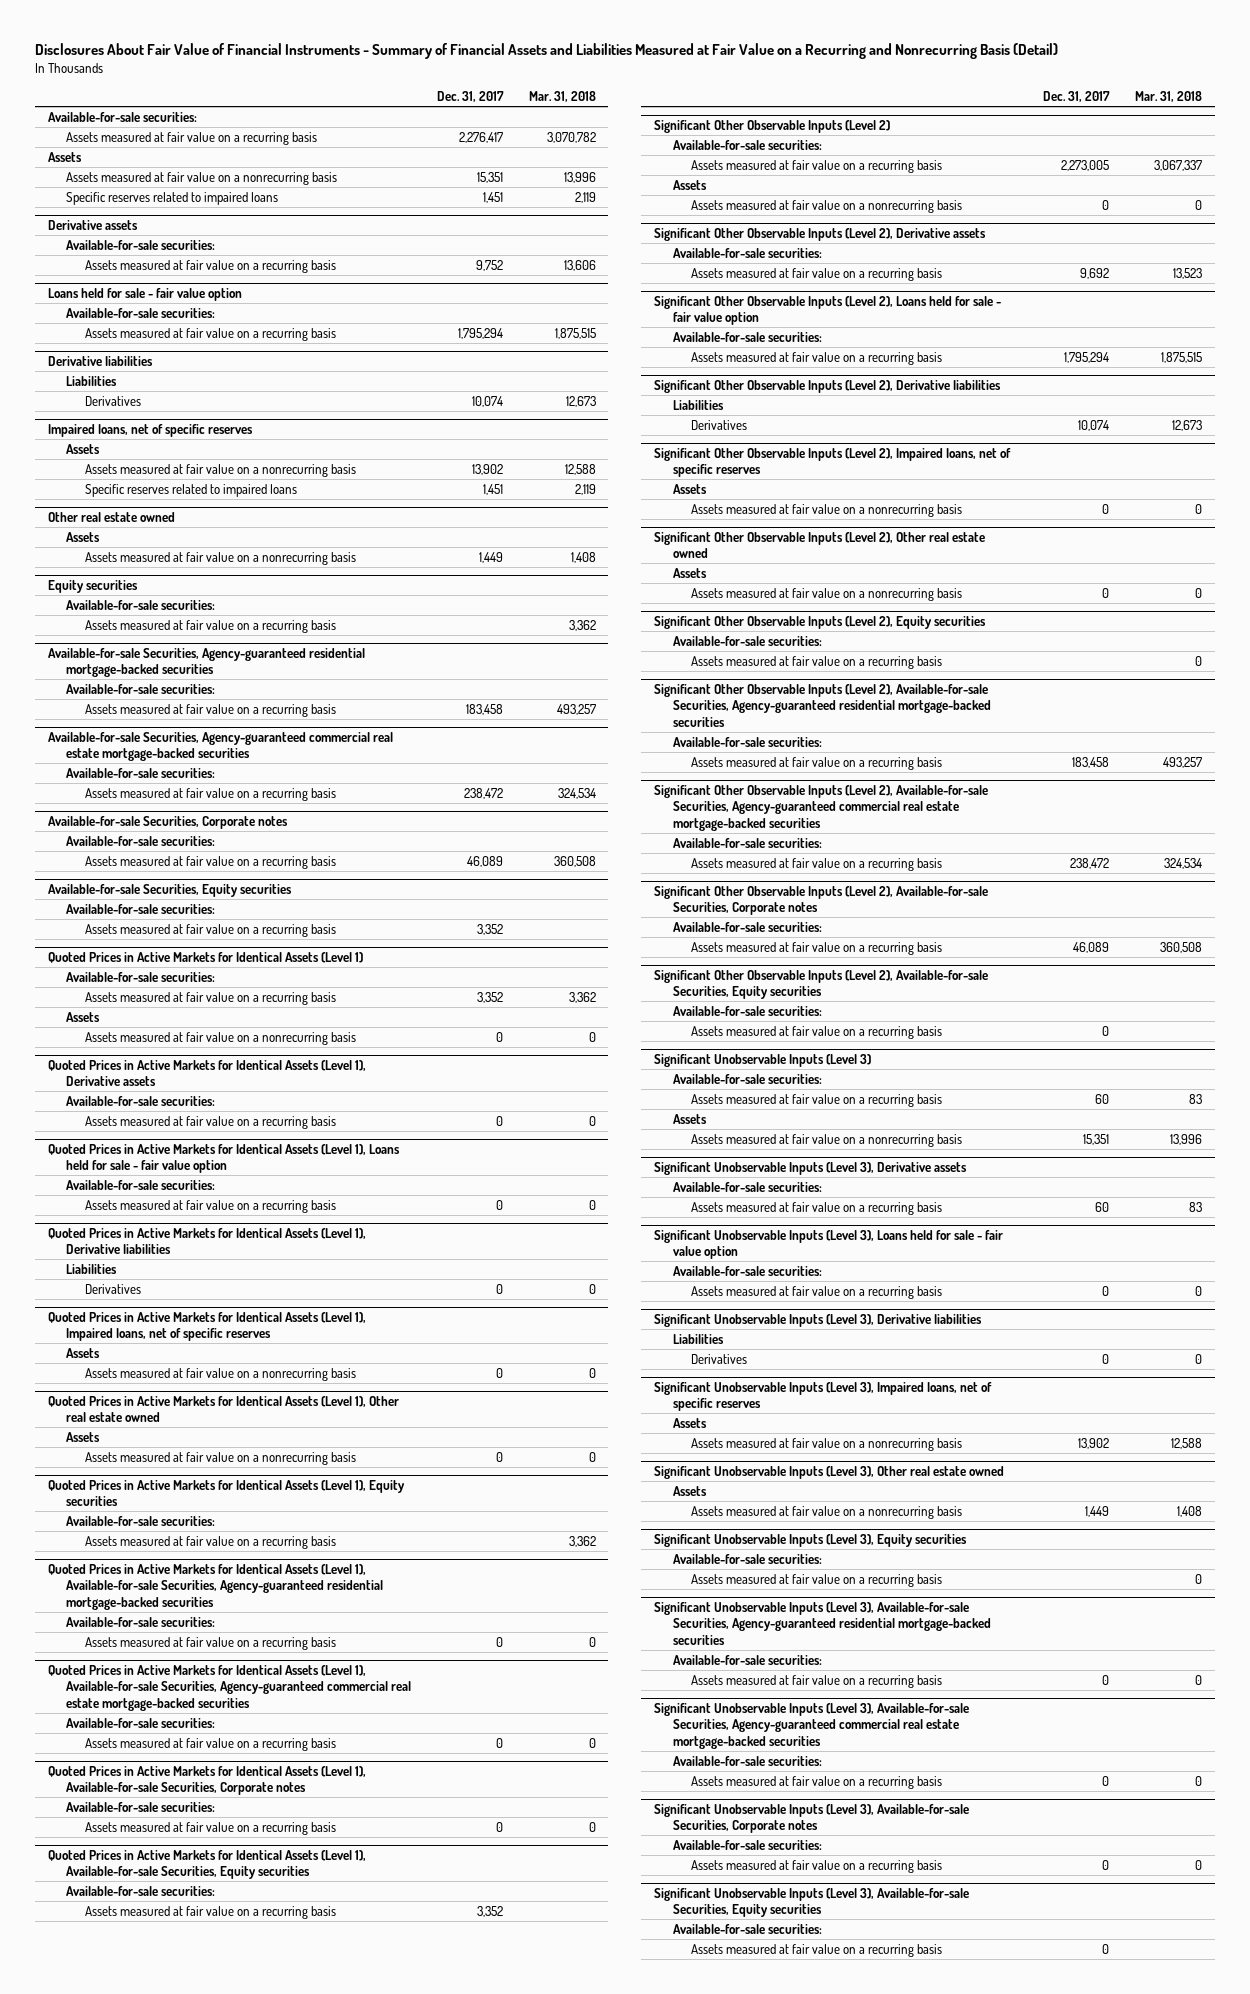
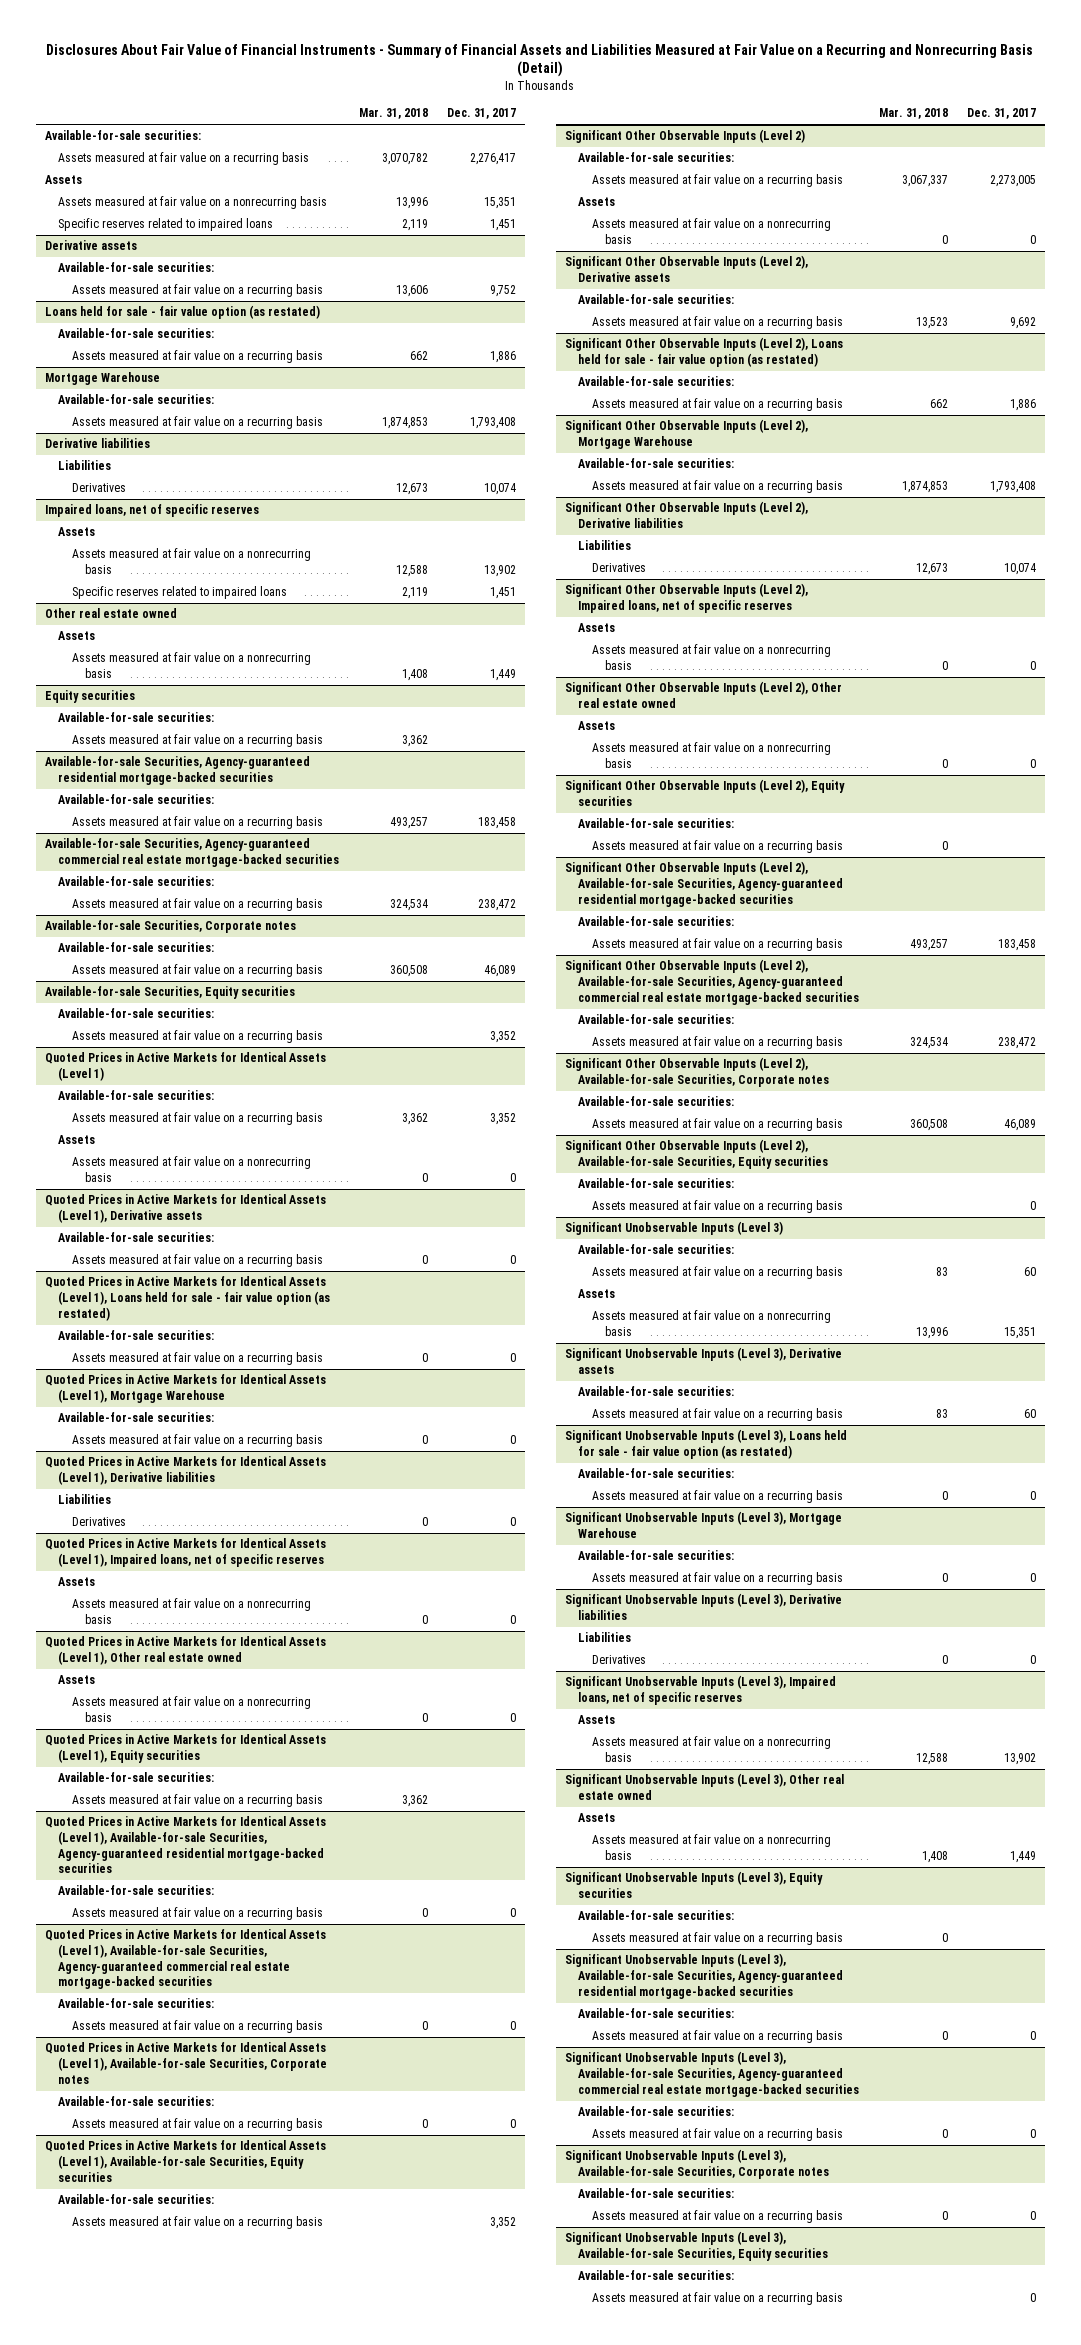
- | Dec. 31, 2017 | Mar. 31, 2018
+ | Mar. 31, 2018 | Dec. 31, 2017
- Loans held for sale - fair value option
+ Loans held for sale - fair value option (as restated)
- Assets measured at fair value on a recurring basis | 1,795,294 | 1,875,515
+ Assets measured at fair value on a recurring basis | 662 | 1,886
+ Mortgage Warehouse
+ Available-for-sale securities:
+ Assets measured at fair value on a recurring basis | 1,874,853 | 1,793,408
- Quoted Prices in Active Markets for Identical Assets (Level 1), Loans held for sale - fair value option
+ Quoted Prices in Active Markets for Identical Assets (Level 1), Loans held for sale - fair value option (as restated)
+ Quoted Prices in Active Markets for Identical Assets (Level 1), Mortgage Warehouse
+ Available-for-sale securities:
+ Assets measured at fair value on a recurring basis | 0 | 0
- Significant Other Observable Inputs (Level 2), Loans held for sale - fair value option
+ Significant Other Observable Inputs (Level 2), Loans held for sale - fair value option (as restated)
- Assets measured at fair value on a recurring basis | 1,795,294 | 1,875,515
+ Assets measured at fair value on a recurring basis | 662 | 1,886
+ Significant Other Observable Inputs (Level 2), Mortgage Warehouse
+ Available-for-sale securities:
+ Assets measured at fair value on a recurring basis | 1,874,853 | 1,793,408
- Significant Unobservable Inputs (Level 3), Loans held for sale - fair value option
+ Significant Unobservable Inputs (Level 3), Loans held for sale - fair value option (as restated)
+ Significant Unobservable Inputs (Level 3), Mortgage Warehouse
+ Available-for-sale securities:
+ Assets measured at fair value on a recurring basis | 0 | 0

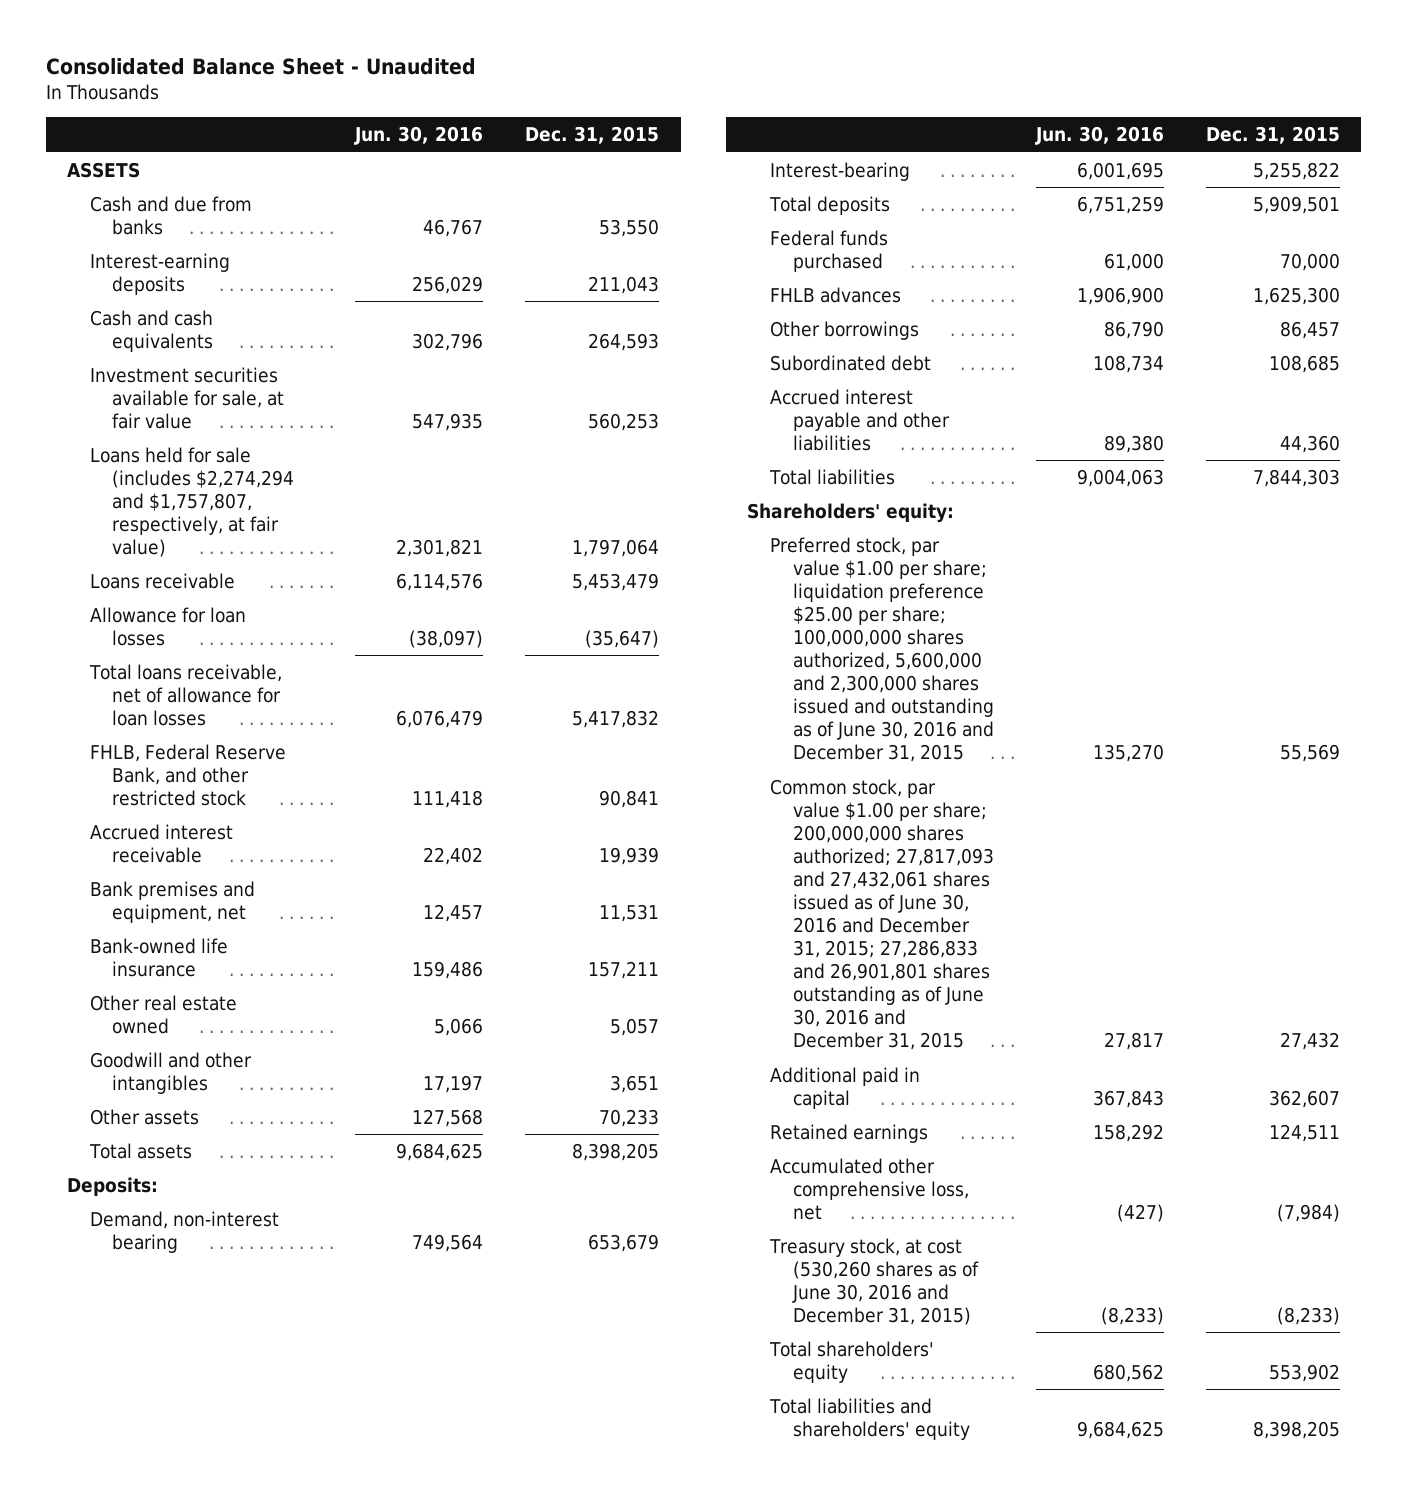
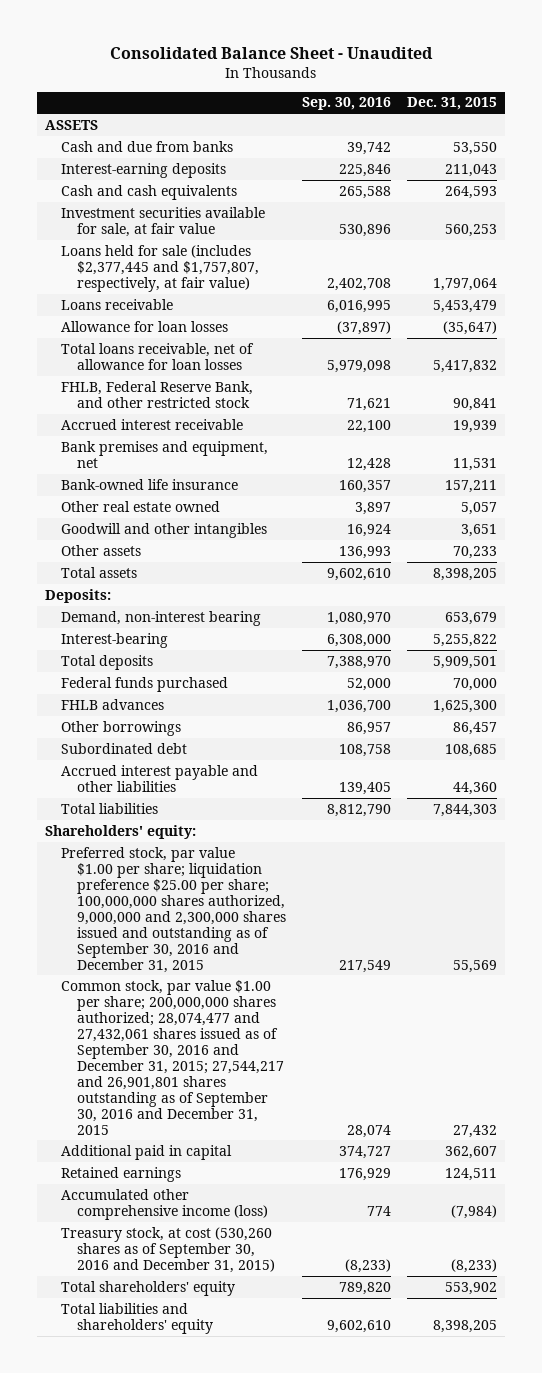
- | Jun. 30, 2016 | Dec. 31, 2015
+ | Sep. 30, 2016 | Dec. 31, 2015
- Loans held for sale (includes $2,274,294 and $1,757,807, respectively, at fair value) | 2,301,821 | 1,797,064
+ Loans held for sale (includes $2,377,445 and $1,757,807, respectively, at fair value) | 2,402,708 | 1,797,064
- Preferred stock, par value $1.00 per share; liquidation preference $25.00 per share; 100,000,000 shares authorized, 5,600,000 and 2,300,000 shares issued and outstanding as of June 30, 2016 and December 31, 2015 | 135,270 | 55,569
- Common stock, par value $1.00 per share; 200,000,000 shares authorized; 27,817,093 and 27,432,061 shares issued as of June 30, 2016 and December 31, 2015; 27,286,833 and 26,901,801 shares outstanding as of June 30, 2016 and December 31, 2015 | 27,817 | 27,432
+ Preferred stock, par value $1.00 per share; liquidation preference $25.00 per share; 100,000,000 shares authorized, 9,000,000 and 2,300,000 shares issued and outstanding as of September 30, 2016 and December 31, 2015 | 217,549 | 55,569
+ Common stock, par value $1.00 per share; 200,000,000 shares authorized; 28,074,477 and 27,432,061 shares issued as of September 30, 2016 and December 31, 2015; 27,544,217 and 26,901,801 shares outstanding as of September 30, 2016 and December 31, 2015 | 28,074 | 27,432
- Accumulated other comprehensive loss, net | (427) | (7,984)
- Treasury stock, at cost (530,260 shares as of June 30, 2016 and December 31, 2015) | (8,233) | (8,233)
+ Accumulated other comprehensive income (loss) | 774 | (7,984)
+ Treasury stock, at cost (530,260 shares as of September 30, 2016 and December 31, 2015) | (8,233) | (8,233)

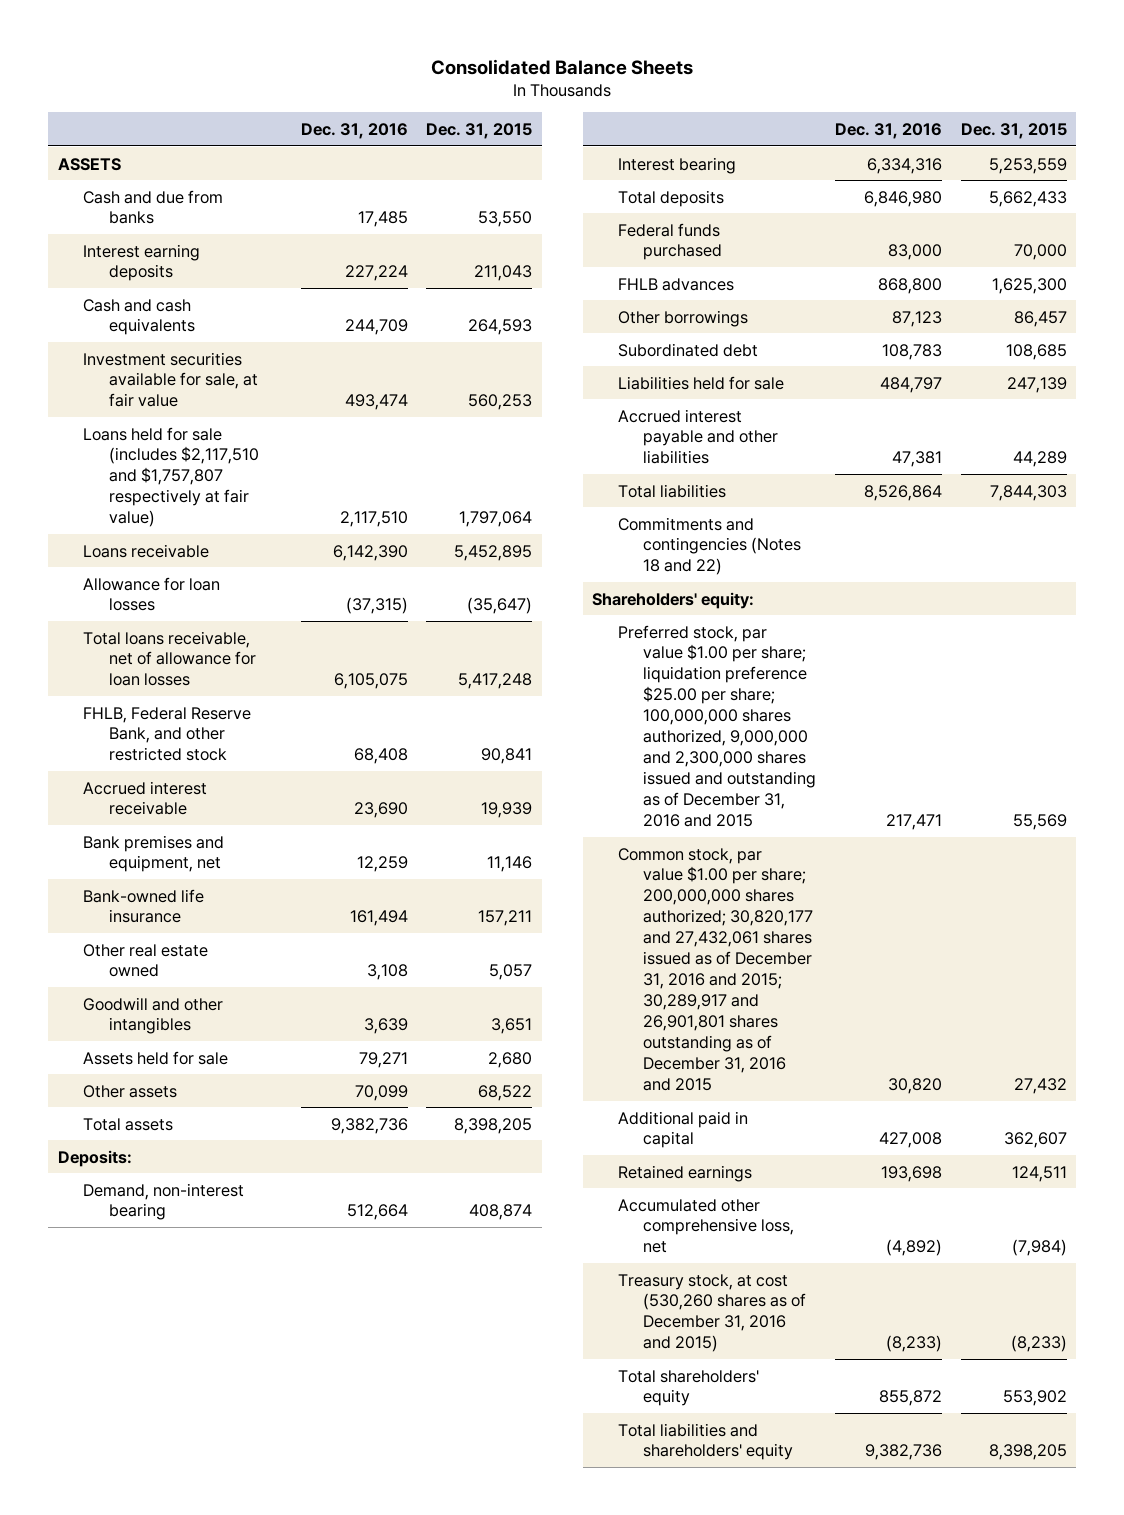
- Consolidated Balance Sheet - Unaudited
+ Consolidated Balance Sheets
- | Sep. 30, 2016 | Dec. 31, 2015
+ | Dec. 31, 2016 | Dec. 31, 2015
- Interest-earning deposits | 225,846 | 211,043
+ Interest earning deposits | 227,224 | 211,043
- Loans held for sale (includes $2,377,445 and $1,757,807, respectively, at fair value) | 2,402,708 | 1,797,064
- Loans receivable | 6,016,995 | 5,453,479
+ Loans held for sale (includes $2,117,510 and $1,757,807 respectively at fair value) | 2,117,510 | 1,797,064
+ Loans receivable | 6,142,390 | 5,452,895
- Total loans receivable, net of allowance for loan losses | 5,979,098 | 5,417,832
+ Total loans receivable, net of allowance for loan losses | 6,105,075 | 5,417,248
- Bank premises and equipment, net | 12,428 | 11,531
+ Bank premises and equipment, net | 12,259 | 11,146
- Other assets | 136,993 | 70,233
+ Assets held for sale | 79,271 | 2,680
+ Other assets | 70,099 | 68,522
- Demand, non-interest bearing | 1,080,970 | 653,679
- Interest-bearing | 6,308,000 | 5,255,822
- Total deposits | 7,388,970 | 5,909,501
+ Demand, non-interest bearing | 512,664 | 408,874
+ Interest bearing | 6,334,316 | 5,253,559
+ Total deposits | 6,846,980 | 5,662,433
- Accrued interest payable and other liabilities | 139,405 | 44,360
+ Liabilities held for sale | 484,797 | 247,139
+ Accrued interest payable and other liabilities | 47,381 | 44,289
+ Commitments and contingencies (Notes 18 and 22)
- Preferred stock, par value $1.00 per share; liquidation preference $25.00 per share; 100,000,000 shares authorized, 9,000,000 and 2,300,000 shares issued and outstanding as of September 30, 2016 and December 31, 2015 | 217,549 | 55,569
- Common stock, par value $1.00 per share; 200,000,000 shares authorized; 28,074,477 and 27,432,061 shares issued as of September 30, 2016 and December 31, 2015; 27,544,217 and 26,901,801 shares outstanding as of September 30, 2016 and December 31, 2015 | 28,074 | 27,432
+ Preferred stock, par value $1.00 per share; liquidation preference $25.00 per share; 100,000,000 shares authorized, 9,000,000 and 2,300,000 shares issued and outstanding as of December 31, 2016 and 2015 | 217,471 | 55,569
+ Common stock, par value $1.00 per share; 200,000,000 shares authorized; 30,820,177 and 27,432,061 shares issued as of December 31, 2016 and 2015; 30,289,917 and 26,901,801 shares outstanding as of December 31, 2016 and 2015 | 30,820 | 27,432
- Accumulated other comprehensive income (loss) | 774 | (7,984)
- Treasury stock, at cost (530,260 shares as of September 30, 2016 and December 31, 2015) | (8,233) | (8,233)
+ Accumulated other comprehensive loss, net | (4,892) | (7,984)
+ Treasury stock, at cost (530,260 shares as of December 31, 2016 and 2015) | (8,233) | (8,233)

